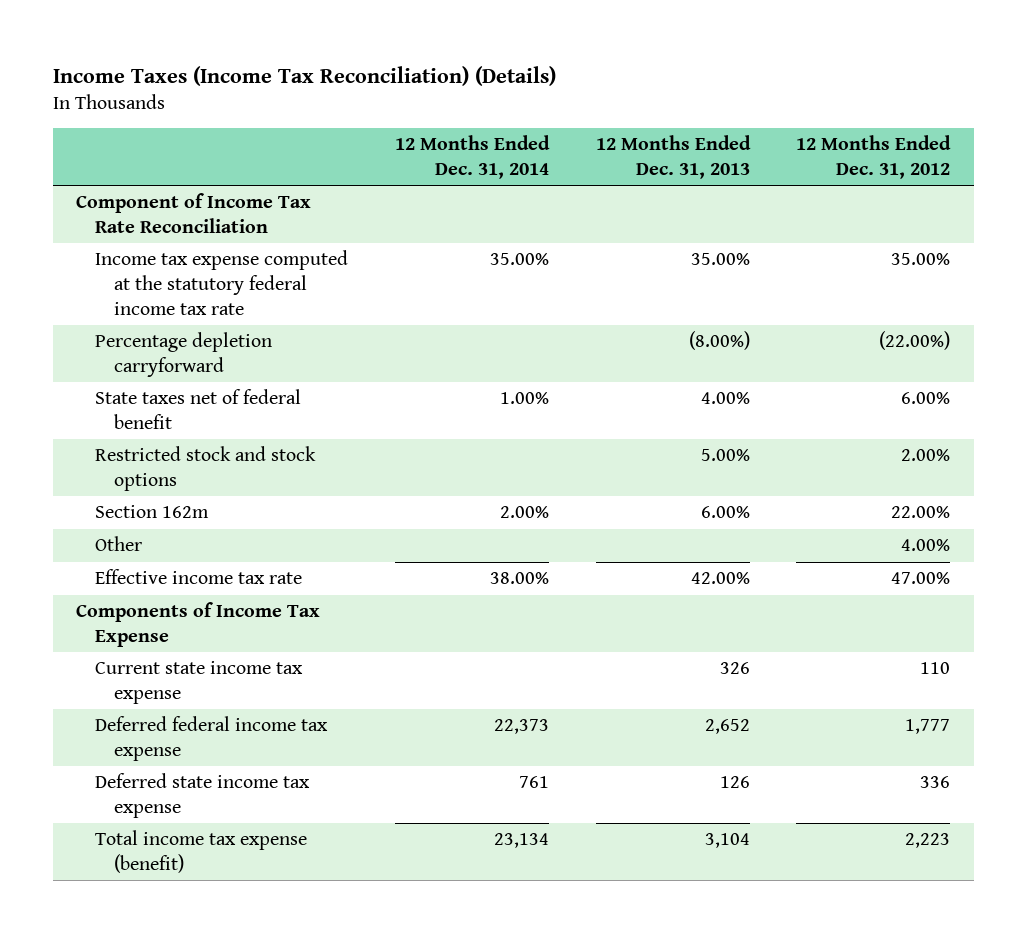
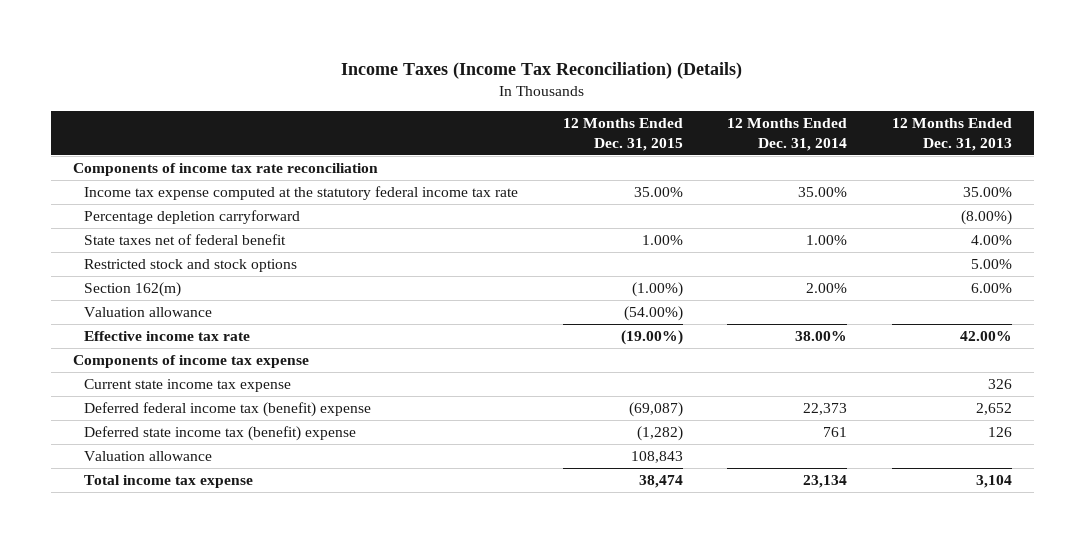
- | 12 Months Ended Dec. 31, 2014 | 12 Months Ended Dec. 31, 2013 | 12 Months Ended Dec. 31, 2012
+ | 12 Months Ended Dec. 31, 2015 | 12 Months Ended Dec. 31, 2014 | 12 Months Ended Dec. 31, 2013
- Component of Income Tax Rate Reconciliation
+ Components of income tax rate reconciliation
- Section 162m | 2.00% | 6.00% | 22.00%
- Other | | | 4.00%
+ Section 162(m) | (1.00%) | 2.00% | 6.00%
+ Valuation allowance | (54.00%) | |
- Components of Income Tax Expense
+ Components of income tax expense
- Deferred federal income tax expense | 22,373 | 2,652 | 1,777
- Deferred state income tax expense | 761 | 126 | 336
- Total income tax expense (benefit) | 23,134 | 3,104 | 2,223
+ Deferred federal income tax (benefit) expense | (69,087) | 22,373 | 2,652
+ Deferred state income tax (benefit) expense | (1,282) | 761 | 126
+ Valuation allowance | 108,843 | |
+ Total income tax expense | 38,474 | 23,134 | 3,104

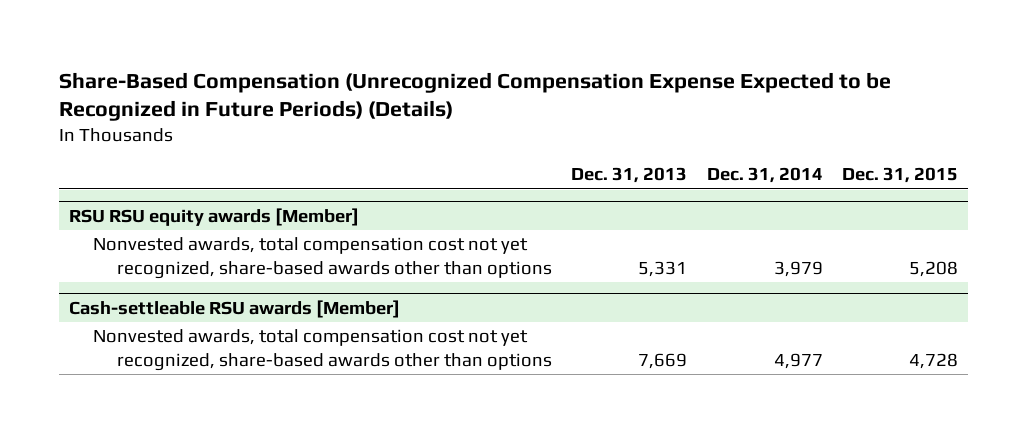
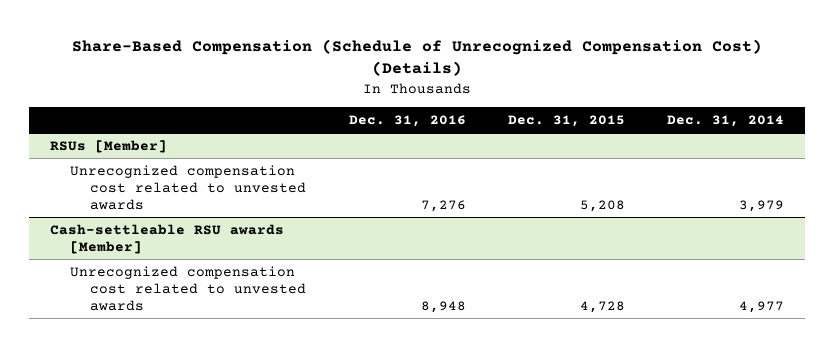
- Share-Based Compensation (Unrecognized Compensation Expense Expected to be Recognized in Future Periods) (Details)
+ Share-Based Compensation (Schedule of Unrecognized Compensation Cost) (Details)
- | Dec. 31, 2013 | Dec. 31, 2014 | Dec. 31, 2015
+ | Dec. 31, 2016 | Dec. 31, 2015 | Dec. 31, 2014
- RSU RSU equity awards [Member]
- Nonvested awards, total compensation cost not yet recognized, share-based awards other than options | 5,331 | 3,979 | 5,208
+ RSUs [Member]
+ Unrecognized compensation cost related to unvested awards | 7,276 | 5,208 | 3,979
@ Cash-settleable RSU awards [Member]
- Nonvested awards, total compensation cost not yet recognized, share-based awards other than options | 7,669 | 4,977 | 4,728
+ Unrecognized compensation cost related to unvested awards | 8,948 | 4,728 | 4,977

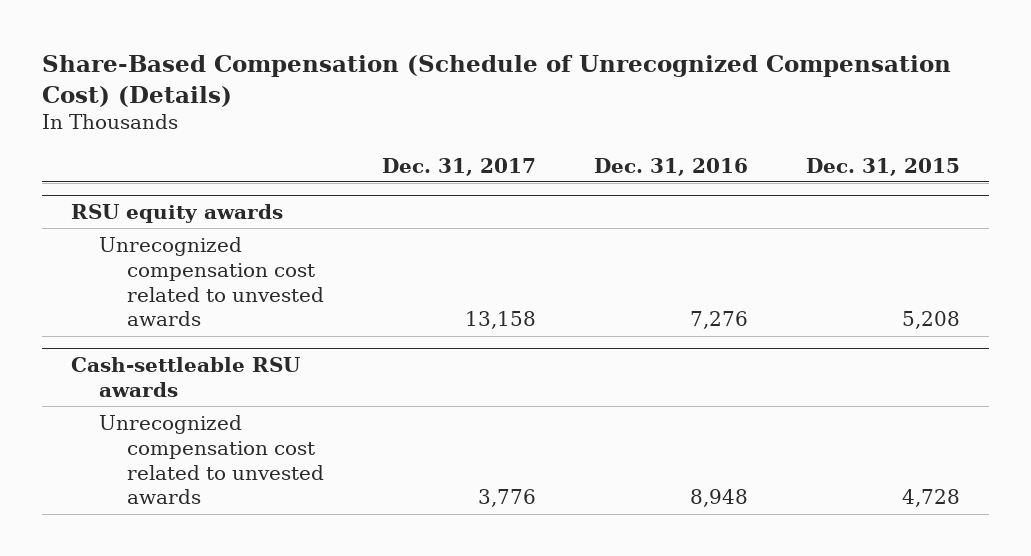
- | Dec. 31, 2016 | Dec. 31, 2015 | Dec. 31, 2014
+ | Dec. 31, 2017 | Dec. 31, 2016 | Dec. 31, 2015
- RSUs [Member]
+ RSU equity awards
- Cash-settleable RSU awards [Member]
+ Cash-settleable RSU awards

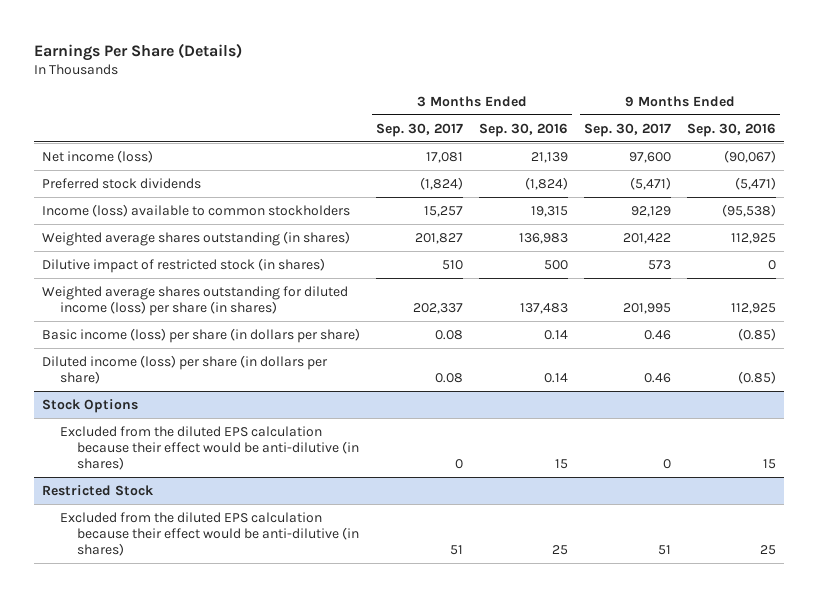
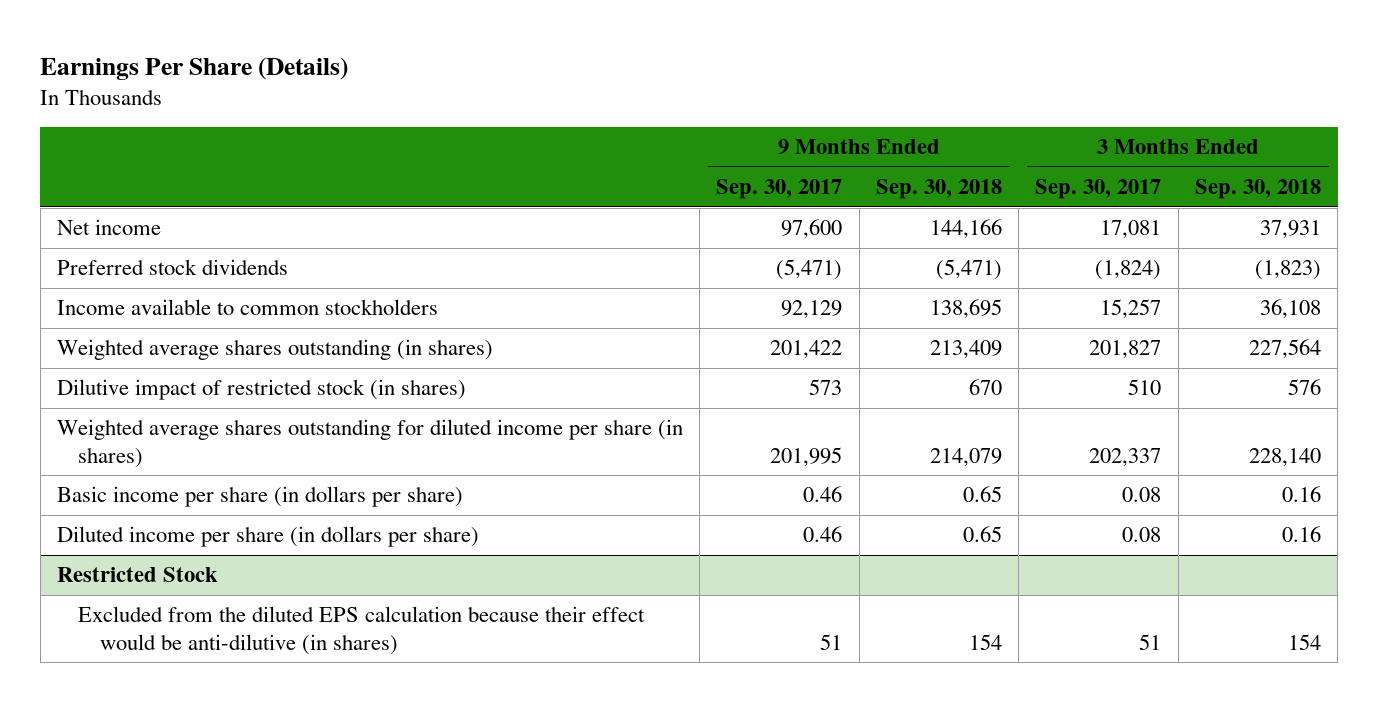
- | 3 Months Ended Sep. 30, 2017 | 3 Months Ended Sep. 30, 2016 | 9 Months Ended Sep. 30, 2017 | 9 Months Ended Sep. 30, 2016
+ | 9 Months Ended Sep. 30, 2017 | 9 Months Ended Sep. 30, 2018 | 3 Months Ended Sep. 30, 2017 | 3 Months Ended Sep. 30, 2018
- Net income (loss) | 17,081 | 21,139 | 97,600 | (90,067)
+ Net income | 97,600 | 144,166 | 17,081 | 37,931
- Income (loss) available to common stockholders | 15,257 | 19,315 | 92,129 | (95,538)
+ Income available to common stockholders | 92,129 | 138,695 | 15,257 | 36,108
- Weighted average shares outstanding for diluted income (loss) per share (in shares) | 202,337 | 137,483 | 201,995 | 112,925
- Basic income (loss) per share (in dollars per share) | 0.08 | 0.14 | 0.46 | (0.85)
- Diluted income (loss) per share (in dollars per share) | 0.08 | 0.14 | 0.46 | (0.85)
- Stock Options
- Excluded from the diluted EPS calculation because their effect would be anti-dilutive (in shares) | 0 | 15 | 0 | 15
+ Weighted average shares outstanding for diluted income per share (in shares) | 201,995 | 214,079 | 202,337 | 228,140
+ Basic income per share (in dollars per share) | 0.46 | 0.65 | 0.08 | 0.16
+ Diluted income per share (in dollars per share) | 0.46 | 0.65 | 0.08 | 0.16

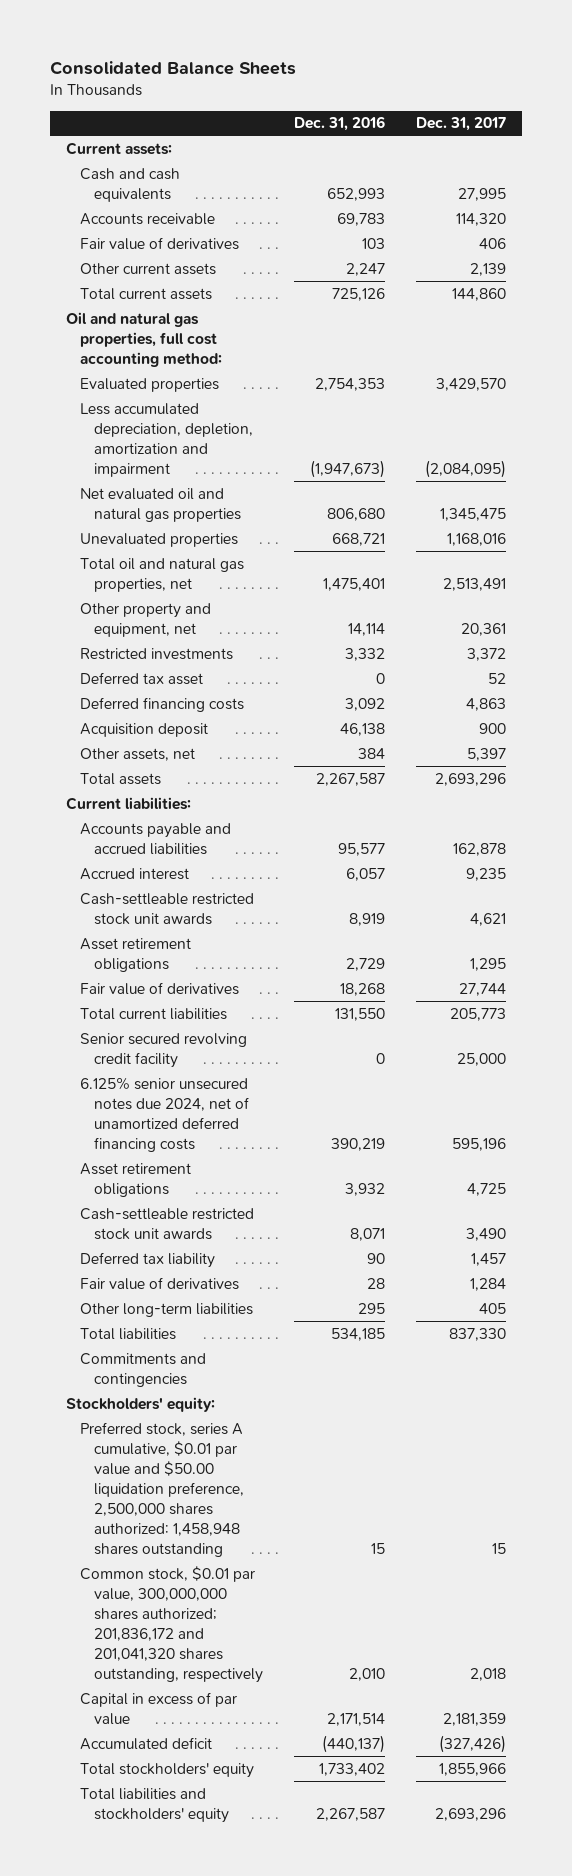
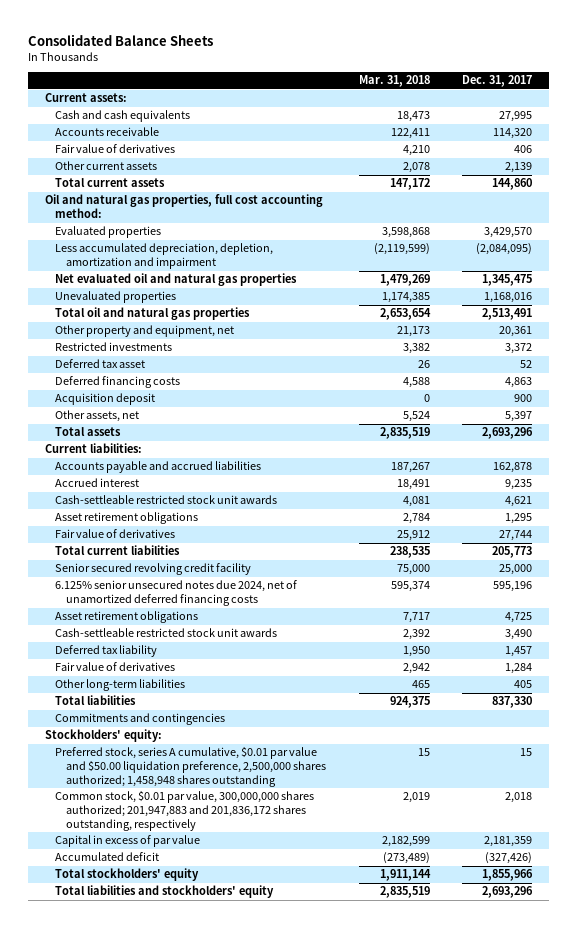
- | Dec. 31, 2016 | Dec. 31, 2017
+ | Mar. 31, 2018 | Dec. 31, 2017
- Total oil and natural gas properties, net | 1,475,401 | 2,513,491
+ Total oil and natural gas properties | 2,653,654 | 2,513,491
- Preferred stock, series A cumulative, $0.01 par value and $50.00 liquidation preference, 2,500,000 shares authorized: 1,458,948 shares outstanding | 15 | 15
- Common stock, $0.01 par value, 300,000,000 shares authorized; 201,836,172 and 201,041,320 shares outstanding, respectively | 2,010 | 2,018
+ Preferred stock, series A cumulative, $0.01 par value and $50.00 liquidation preference, 2,500,000 shares authorized; 1,458,948 shares outstanding | 15 | 15
+ Common stock, $0.01 par value, 300,000,000 shares authorized; 201,947,883 and 201,836,172 shares outstanding, respectively | 2,019 | 2,018

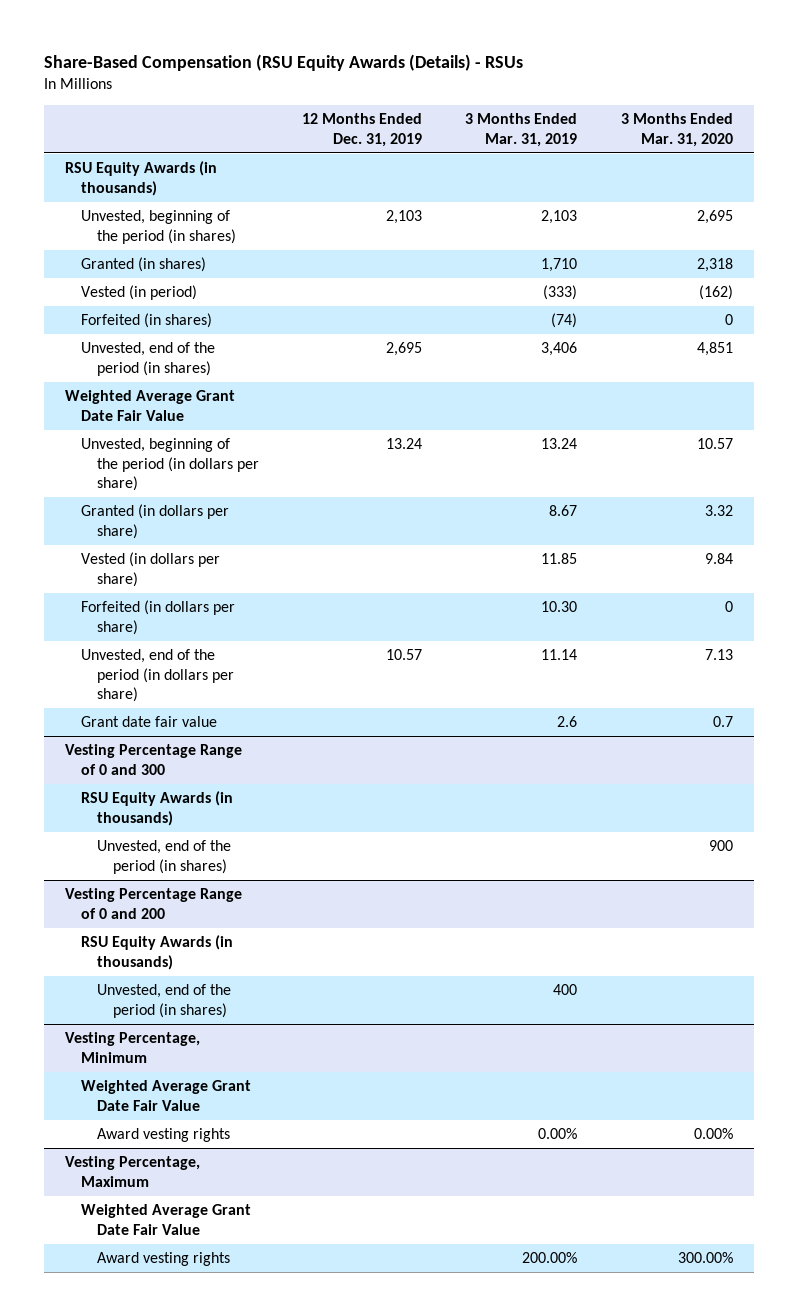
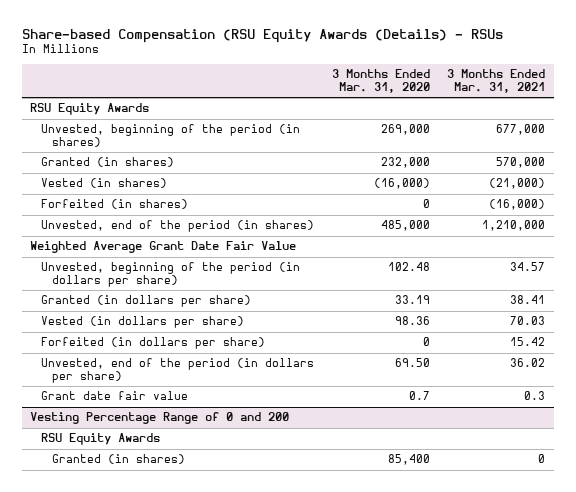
- Share-Based Compensation (RSU Equity Awards (Details) - RSUs
+ Share-based Compensation (RSU Equity Awards (Details) - RSUs
- | 12 Months Ended Dec. 31, 2019 | 3 Months Ended Mar. 31, 2019 | 3 Months Ended Mar. 31, 2020
+ | 3 Months Ended Mar. 31, 2020 | 3 Months Ended Mar. 31, 2021
- RSU Equity Awards (in thousands)
- Unvested, beginning of the period (in shares) | 2,103 | 2,103 | 2,695
- Granted (in shares) | | 1,710 | 2,318
- Vested (in period) | | (333) | (162)
+ RSU Equity Awards
+ Unvested, beginning of the period (in shares) | 269,000 | 677,000
+ Granted (in shares) | 232,000 | 570,000
+ Vested (in shares) | (16,000) | (21,000)
- Unvested, end of the period (in shares) | 2,695 | 3,406 | 4,851
+ Unvested, end of the period (in shares) | 485,000 | 1,210,000
- Unvested, beginning of the period (in dollars per share) | 13.24 | 13.24 | 10.57
- Granted (in dollars per share) | | 8.67 | 3.32
- Vested (in dollars per share) | | 11.85 | 9.84
+ Unvested, beginning of the period (in dollars per share) | 102.48 | 34.57
+ Granted (in dollars per share) | 33.19 | 38.41
+ Vested (in dollars per share) | 98.36 | 70.03
- Unvested, end of the period (in dollars per share) | 10.57 | 11.14 | 7.13
+ Unvested, end of the period (in dollars per share) | 69.50 | 36.02
- Vesting Percentage Range of 0 and 300
- RSU Equity Awards (in thousands)
- Unvested, end of the period (in shares) | | | 900
@ Vesting Percentage Range of 0 and 200
- RSU Equity Awards (in thousands)
- Unvested, end of the period (in shares) | | 400 |
- Vesting Percentage, Minimum
- Weighted Average Grant Date Fair Value
- Award vesting rights | | 0.00% | 0.00%
- Vesting Percentage, Maximum
- Weighted Average Grant Date Fair Value
- Award vesting rights | | 200.00% | 300.00%
@ Vesting Percentage Range of 0 and 200
+ RSU Equity Awards
+ Granted (in shares) | 85,400 | 0

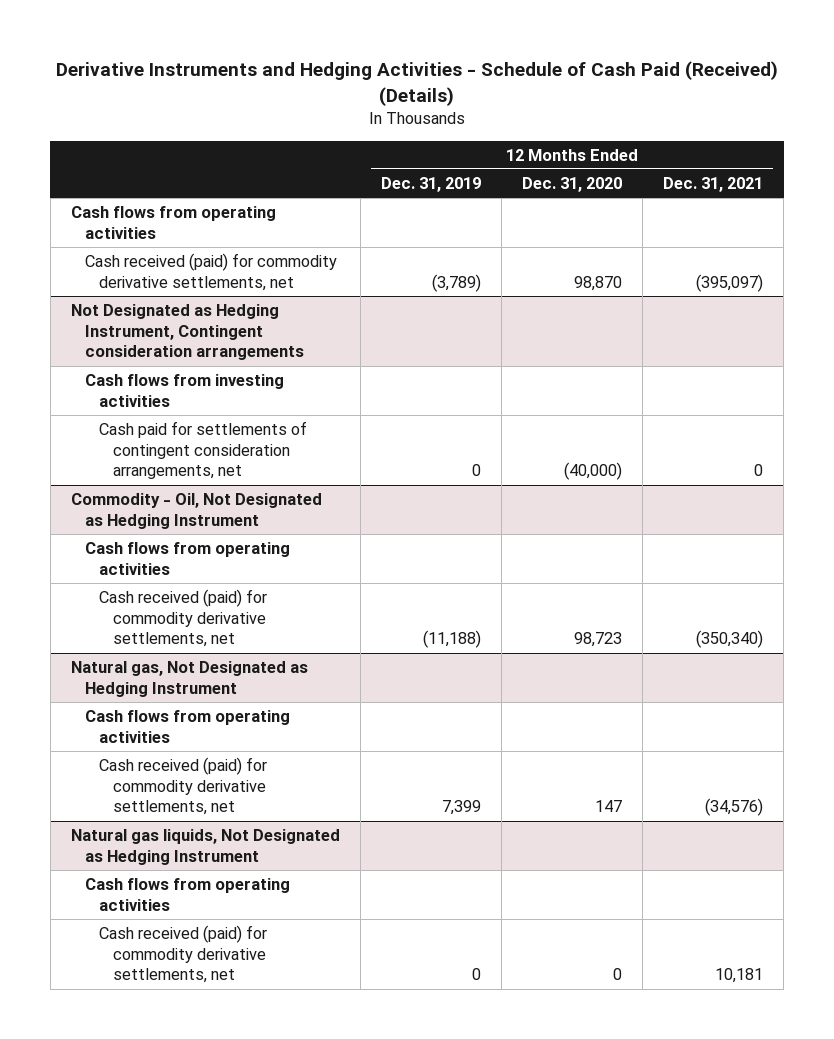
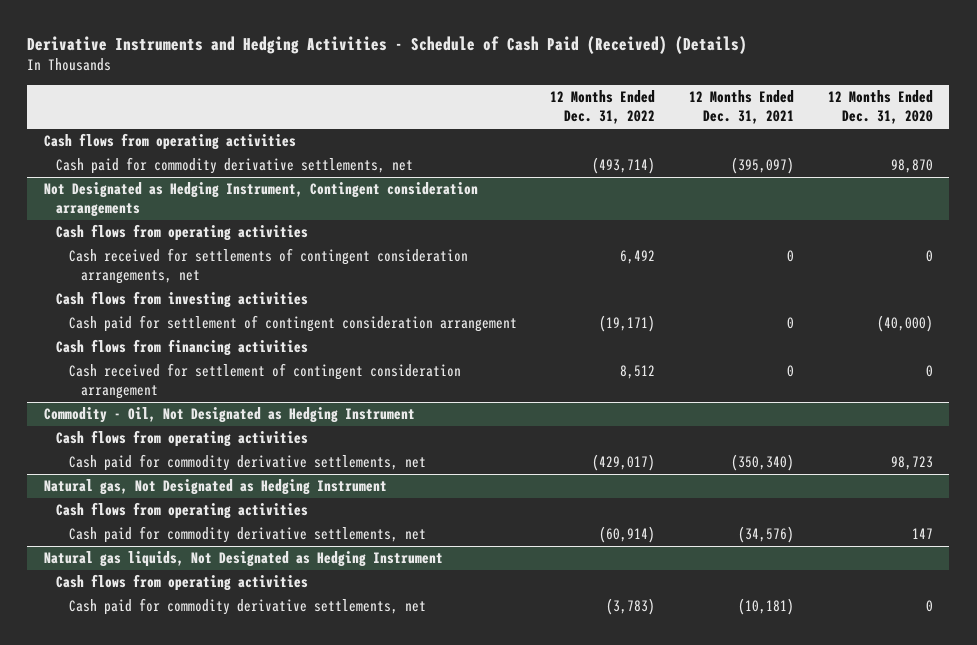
- | 12 Months Ended Dec. 31, 2019 | 12 Months Ended Dec. 31, 2020 | 12 Months Ended Dec. 31, 2021
+ | 12 Months Ended Dec. 31, 2022 | 12 Months Ended Dec. 31, 2021 | 12 Months Ended Dec. 31, 2020
- Cash received (paid) for commodity derivative settlements, net | (3,789) | 98,870 | (395,097)
+ Cash paid for commodity derivative settlements, net | (493,714) | (395,097) | 98,870
@ Not Designated as Hedging Instrument, Contingent consideration arrangements
+ Cash flows from operating activities
+ Cash received for settlements of contingent consideration arrangements, net | 6,492 | 0 | 0
- Cash paid for settlements of contingent consideration arrangements, net | 0 | (40,000) | 0
+ Cash paid for settlement of contingent consideration arrangement | (19,171) | 0 | (40,000)
+ Cash flows from financing activities
+ Cash received for settlement of contingent consideration arrangement | 8,512 | 0 | 0
@ Commodity - Oil, Not Designated as Hedging Instrument
- Cash received (paid) for commodity derivative settlements, net | (11,188) | 98,723 | (350,340)
+ Cash paid for commodity derivative settlements, net | (429,017) | (350,340) | 98,723
@ Natural gas, Not Designated as Hedging Instrument
- Cash received (paid) for commodity derivative settlements, net | 7,399 | 147 | (34,576)
+ Cash paid for commodity derivative settlements, net | (60,914) | (34,576) | 147
@ Natural gas liquids, Not Designated as Hedging Instrument
- Cash received (paid) for commodity derivative settlements, net | 0 | 0 | 10,181
+ Cash paid for commodity derivative settlements, net | (3,783) | (10,181) | 0

